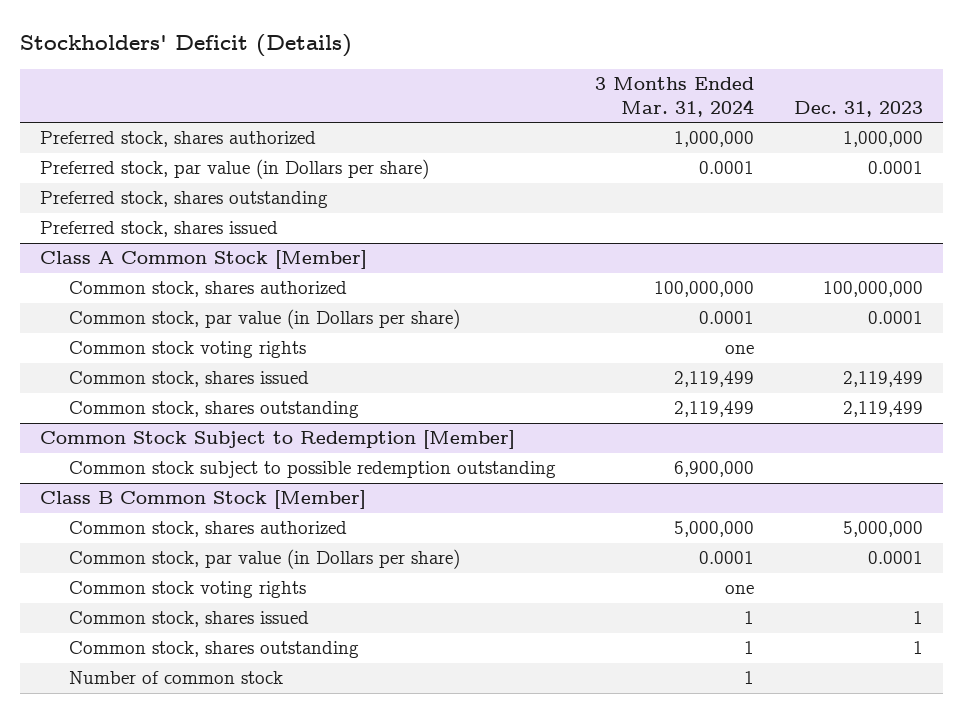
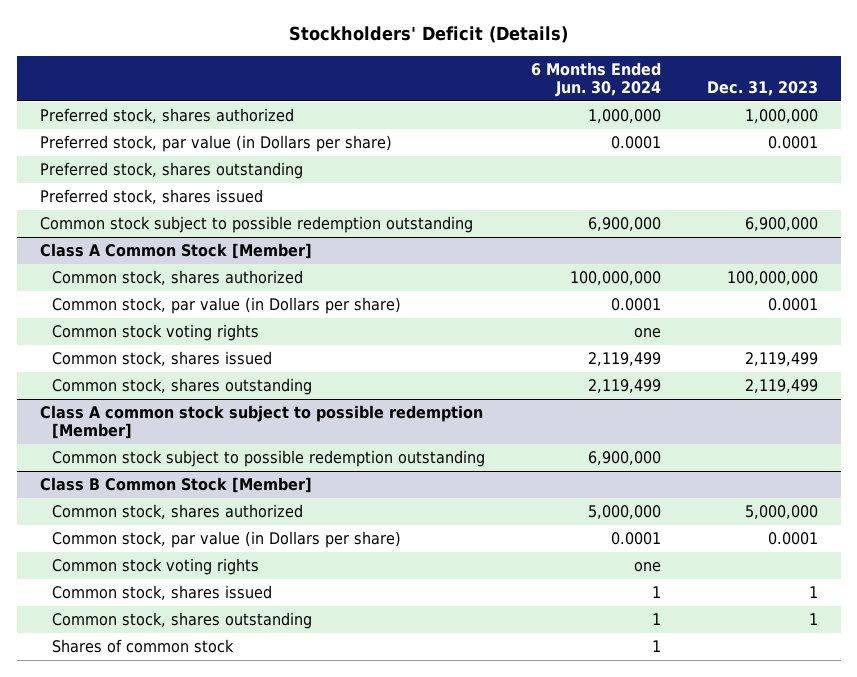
- | 3 Months Ended Mar. 31, 2024 | Dec. 31, 2023
+ | 6 Months Ended Jun. 30, 2024 | Dec. 31, 2023
+ Common stock subject to possible redemption outstanding | 6,900,000 | 6,900,000
- Common Stock Subject to Redemption [Member]
+ Class A common stock subject to possible redemption [Member]
@ Class B Common Stock [Member]
- Number of common stock | 1 |
+ Shares of common stock | 1 |

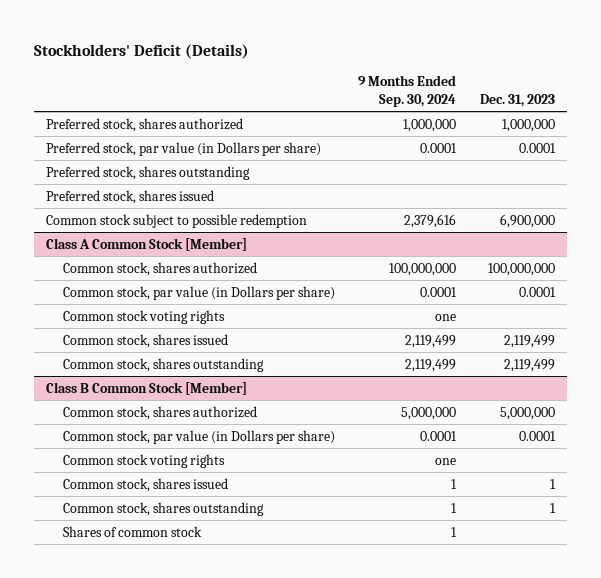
- | 6 Months Ended Jun. 30, 2024 | Dec. 31, 2023
+ | 9 Months Ended Sep. 30, 2024 | Dec. 31, 2023
- Common stock subject to possible redemption outstanding | 6,900,000 | 6,900,000
+ Common stock subject to possible redemption | 2,379,616 | 6,900,000
- Class A common stock subject to possible redemption [Member]
- Common stock subject to possible redemption outstanding | 6,900,000 |

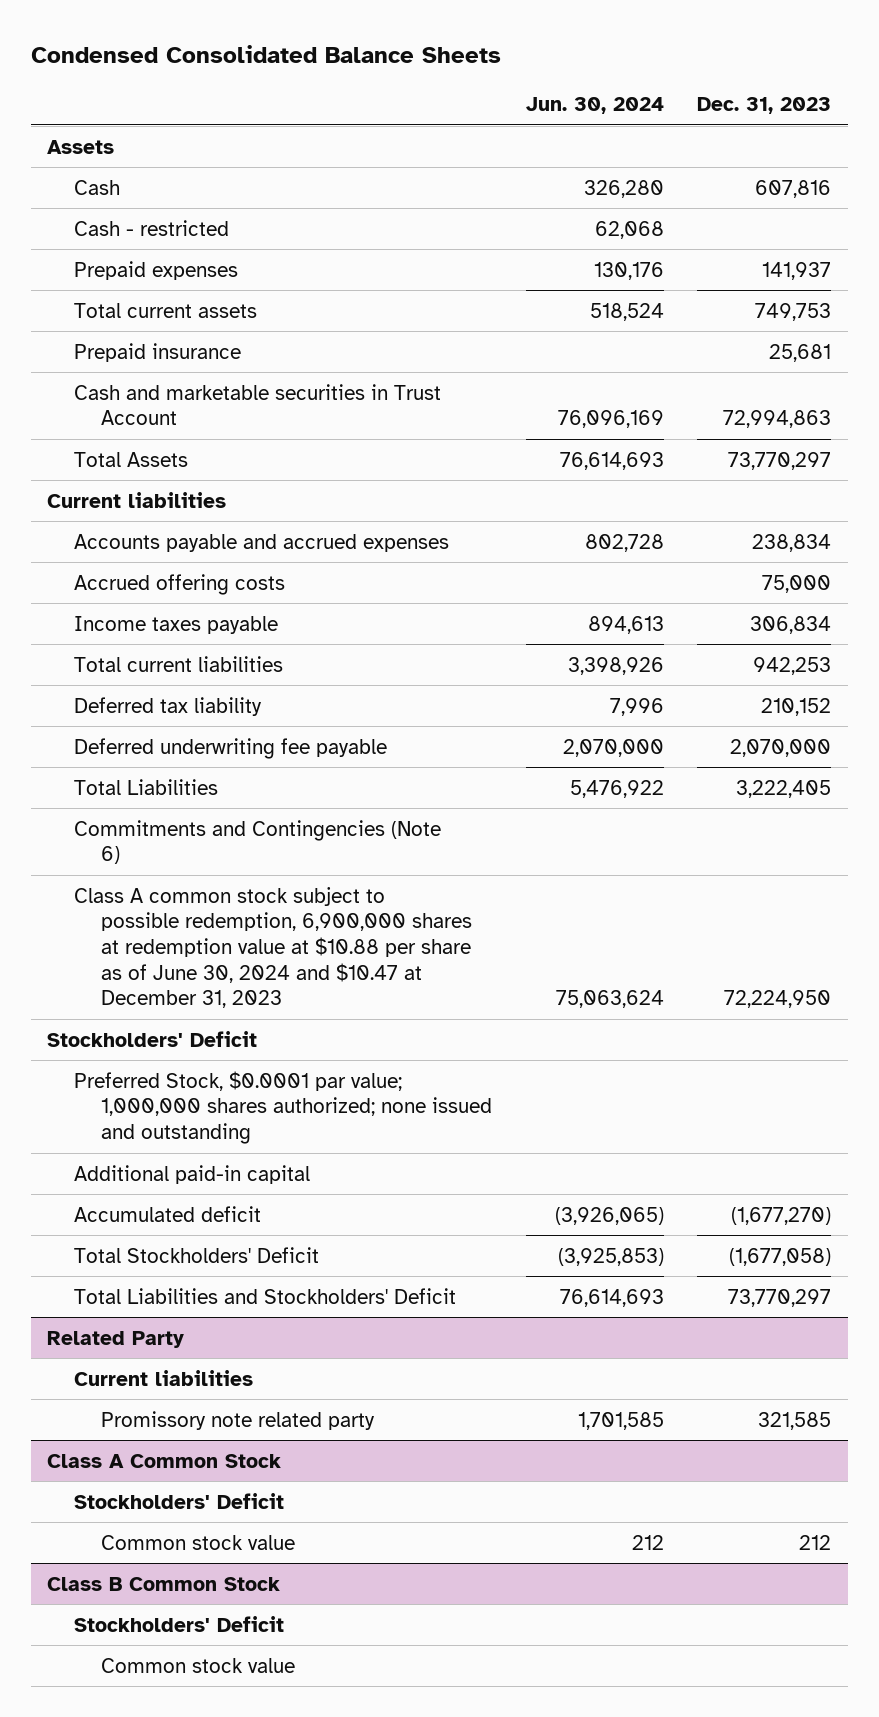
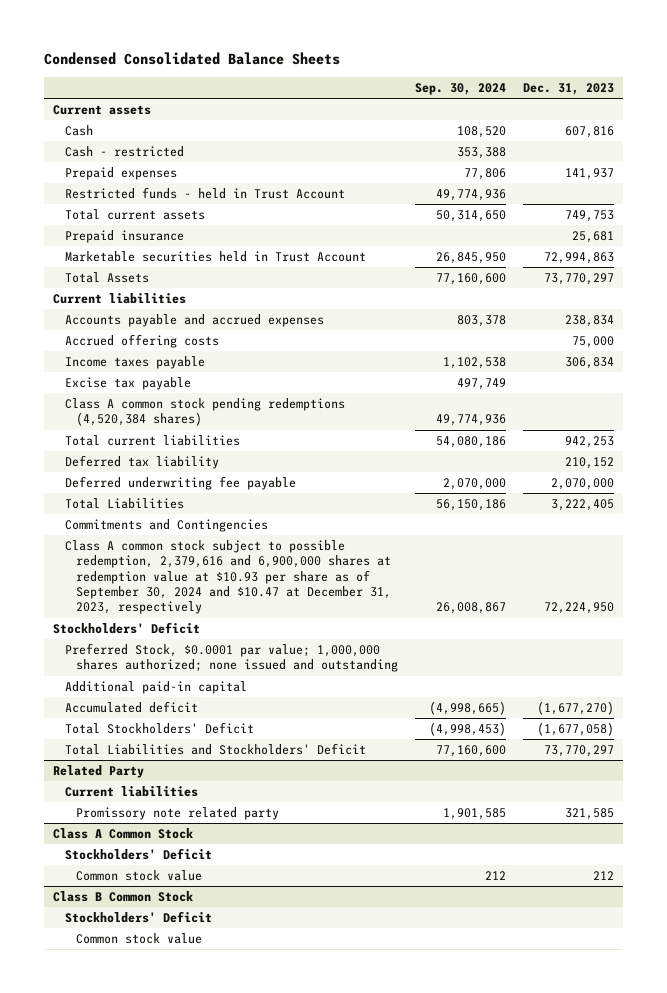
- | Jun. 30, 2024 | Dec. 31, 2023
+ | Sep. 30, 2024 | Dec. 31, 2023
- Assets
+ Current assets
+ Restricted funds - held in Trust Account | 49,774,936 |
- Cash and marketable securities in Trust Account | 76,096,169 | 72,994,863
+ Marketable securities held in Trust Account | 26,845,950 | 72,994,863
+ Excise tax payable | 497,749 |
+ Class A common stock pending redemptions (4,520,384 shares) | 49,774,936 |
- Commitments and Contingencies (Note 6)
- Class A common stock subject to possible redemption, 6,900,000 shares at redemption value at $10.88 per share as of June 30, 2024 and $10.47 at December 31, 2023 | 75,063,624 | 72,224,950
+ Commitments and Contingencies
+ Class A common stock subject to possible redemption, 2,379,616 and 6,900,000 shares at redemption value at $10.93 per share as of September 30, 2024 and $10.47 at December 31, 2023, respectively | 26,008,867 | 72,224,950

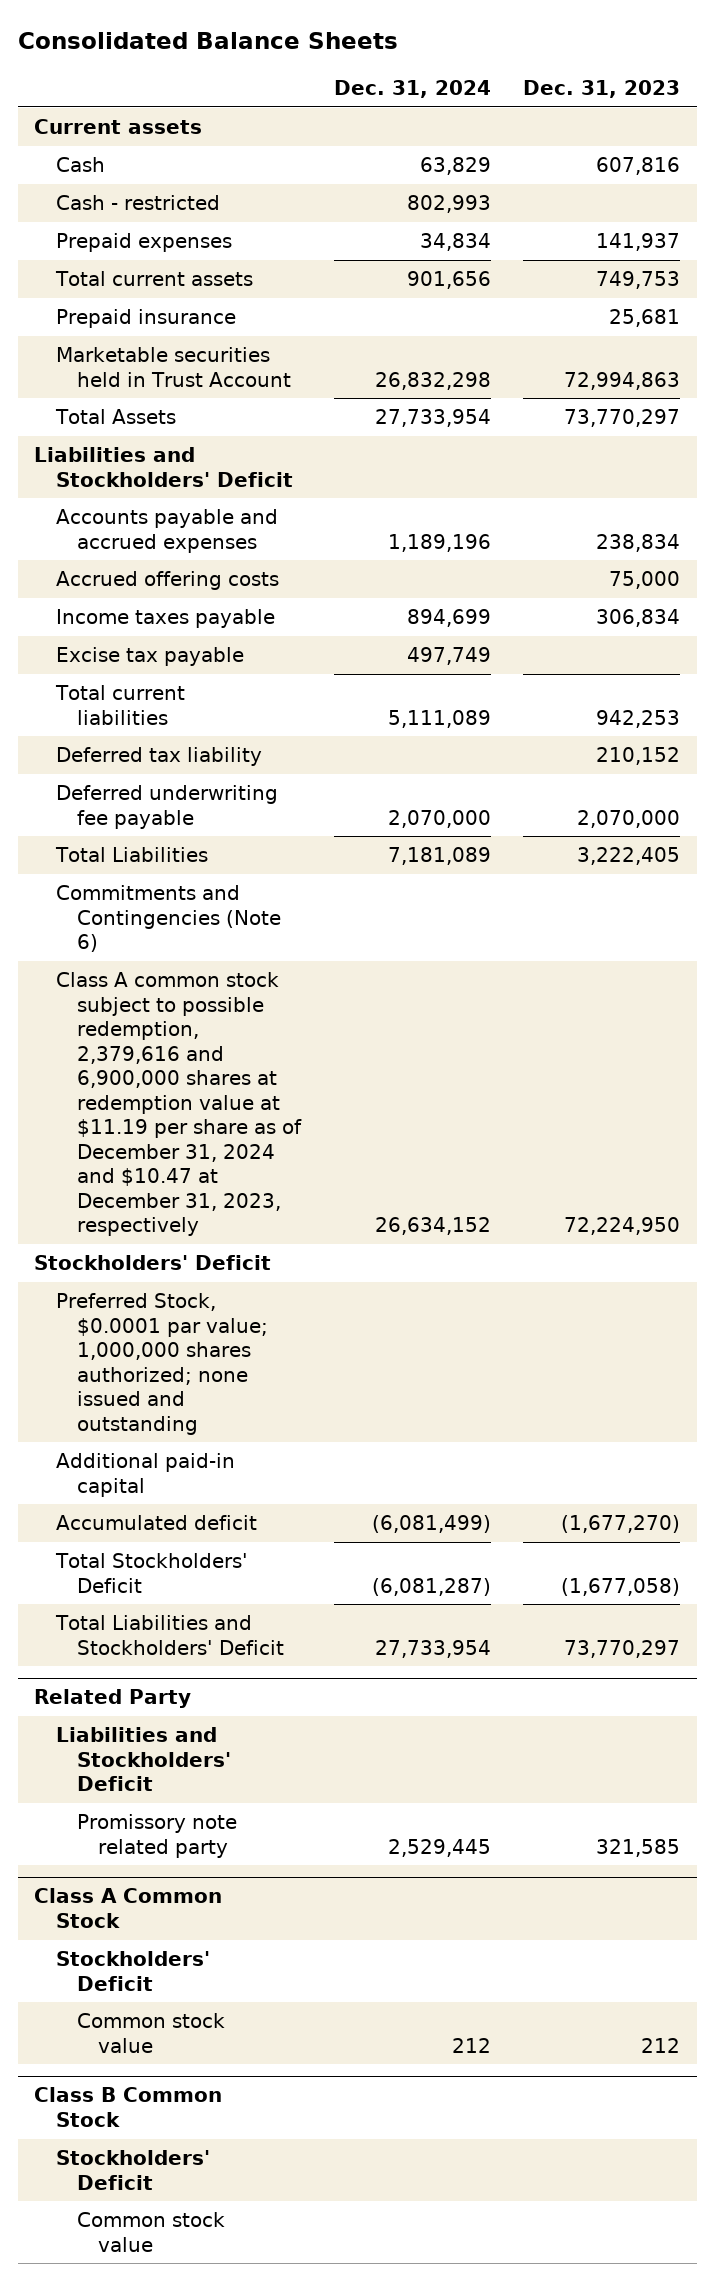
- Condensed Consolidated Balance Sheets
+ Consolidated Balance Sheets
- | Sep. 30, 2024 | Dec. 31, 2023
+ | Dec. 31, 2024 | Dec. 31, 2023
- Restricted funds - held in Trust Account | 49,774,936 |
- Current liabilities
+ Liabilities and Stockholders' Deficit
- Class A common stock pending redemptions (4,520,384 shares) | 49,774,936 |
- Commitments and Contingencies
- Class A common stock subject to possible redemption, 2,379,616 and 6,900,000 shares at redemption value at $10.93 per share as of September 30, 2024 and $10.47 at December 31, 2023, respectively | 26,008,867 | 72,224,950
+ Commitments and Contingencies (Note 6)
+ Class A common stock subject to possible redemption, 2,379,616 and 6,900,000 shares at redemption value at $11.19 per share as of December 31, 2024 and $10.47 at December 31, 2023, respectively | 26,634,152 | 72,224,950
@ Related Party
- Current liabilities
+ Liabilities and Stockholders' Deficit

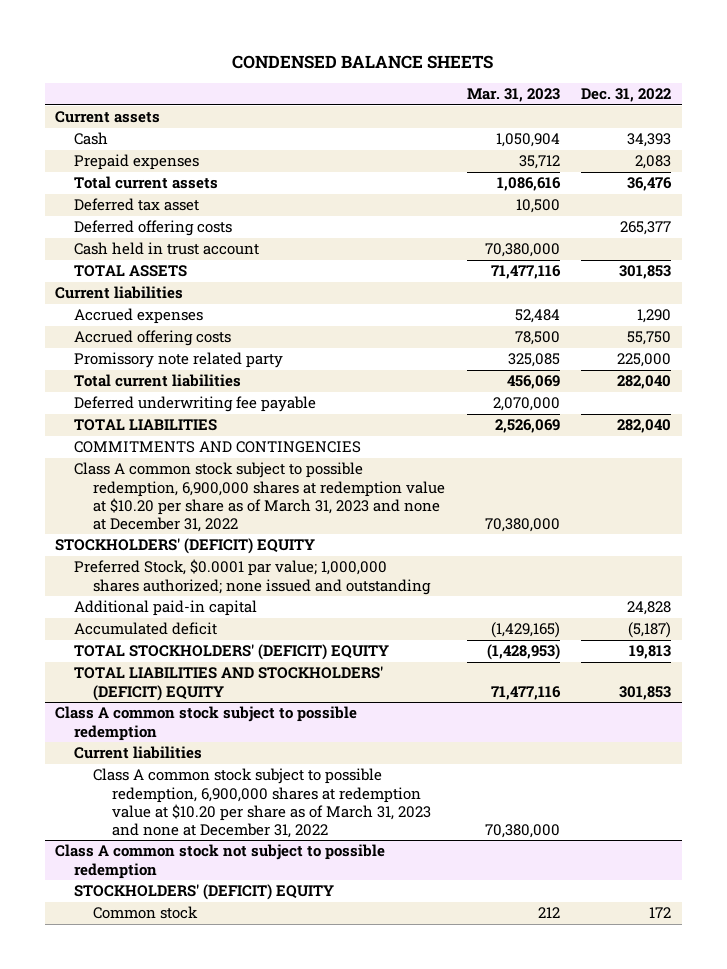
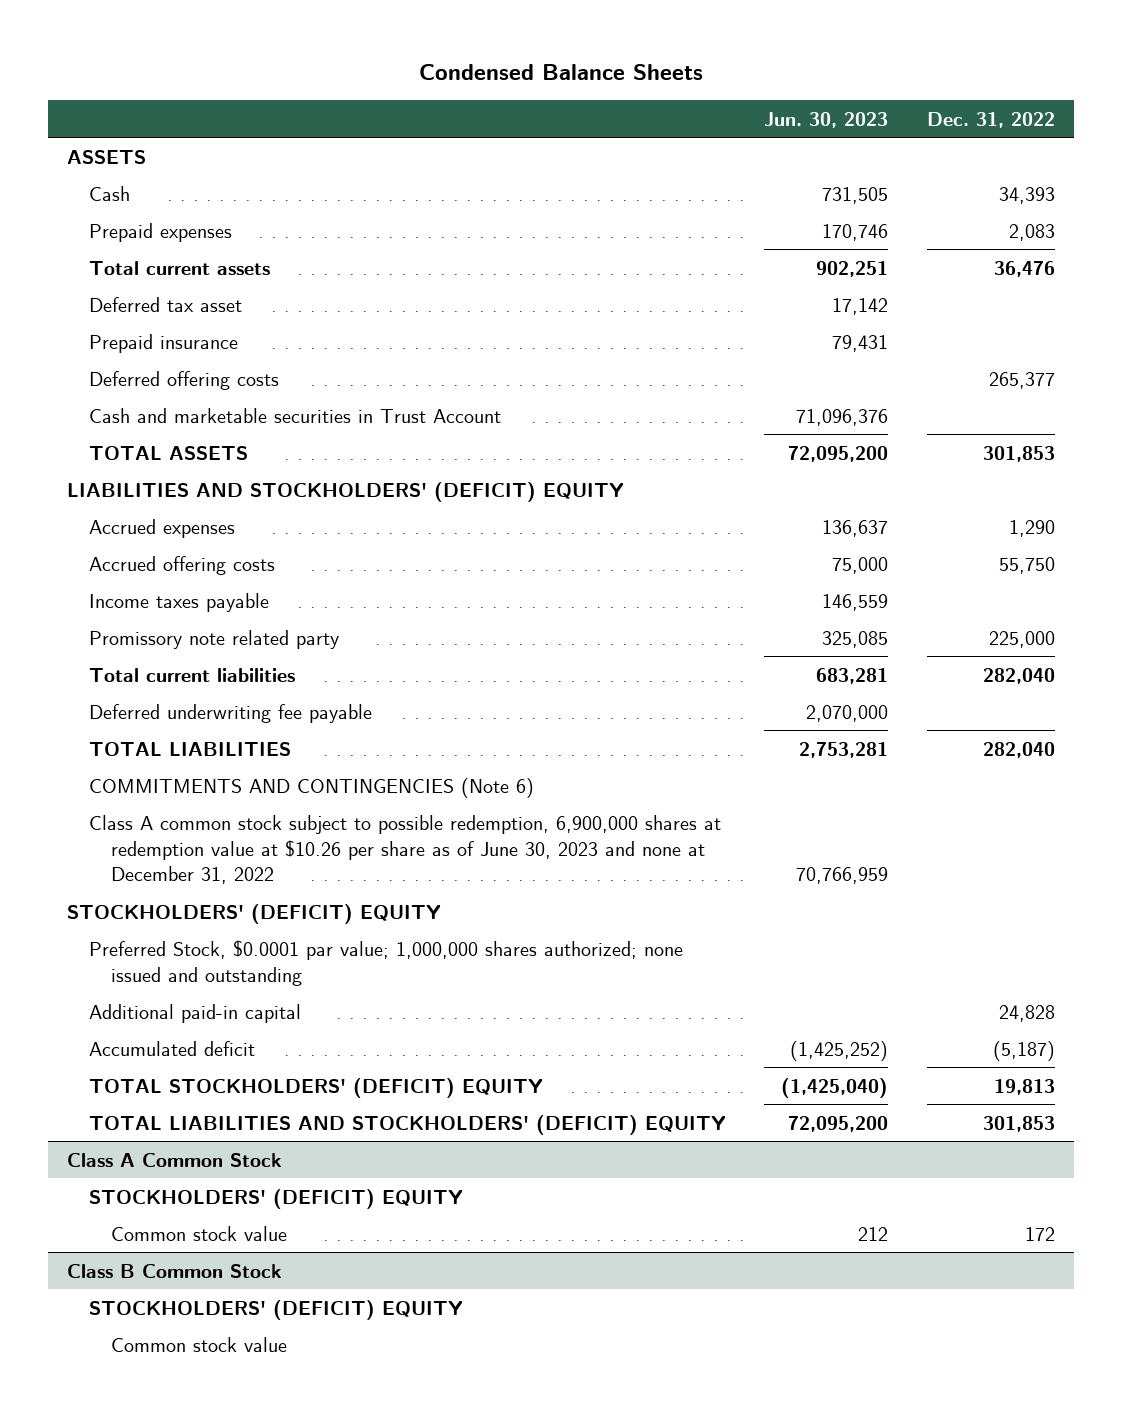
- CONDENSED BALANCE SHEETS
+ Condensed Balance Sheets
- | Mar. 31, 2023 | Dec. 31, 2022
+ | Jun. 30, 2023 | Dec. 31, 2022
- Current assets
+ ASSETS
+ Prepaid insurance | 79,431 |
- Cash held in trust account | 70,380,000 |
+ Cash and marketable securities in Trust Account | 71,096,376 |
- Current liabilities
+ LIABILITIES AND STOCKHOLDERS' (DEFICIT) EQUITY
+ Income taxes payable | 146,559 |
- COMMITMENTS AND CONTINGENCIES
- Class A common stock subject to possible redemption, 6,900,000 shares at redemption value at $10.20 per share as of March 31, 2023 and none at December 31, 2022 | 70,380,000 |
+ COMMITMENTS AND CONTINGENCIES (Note 6)
+ Class A common stock subject to possible redemption, 6,900,000 shares at redemption value at $10.26 per share as of June 30, 2023 and none at December 31, 2022 | 70,766,959 |
- Class A common stock subject to possible redemption
- Current liabilities
- Class A common stock subject to possible redemption, 6,900,000 shares at redemption value at $10.20 per share as of March 31, 2023 and none at December 31, 2022 | 70,380,000 |
- Class A common stock not subject to possible redemption
+ Class A Common Stock
- Common stock | 212 | 172
+ Common stock value | 212 | 172
+ Class B Common Stock
+ STOCKHOLDERS' (DEFICIT) EQUITY
+ Common stock value

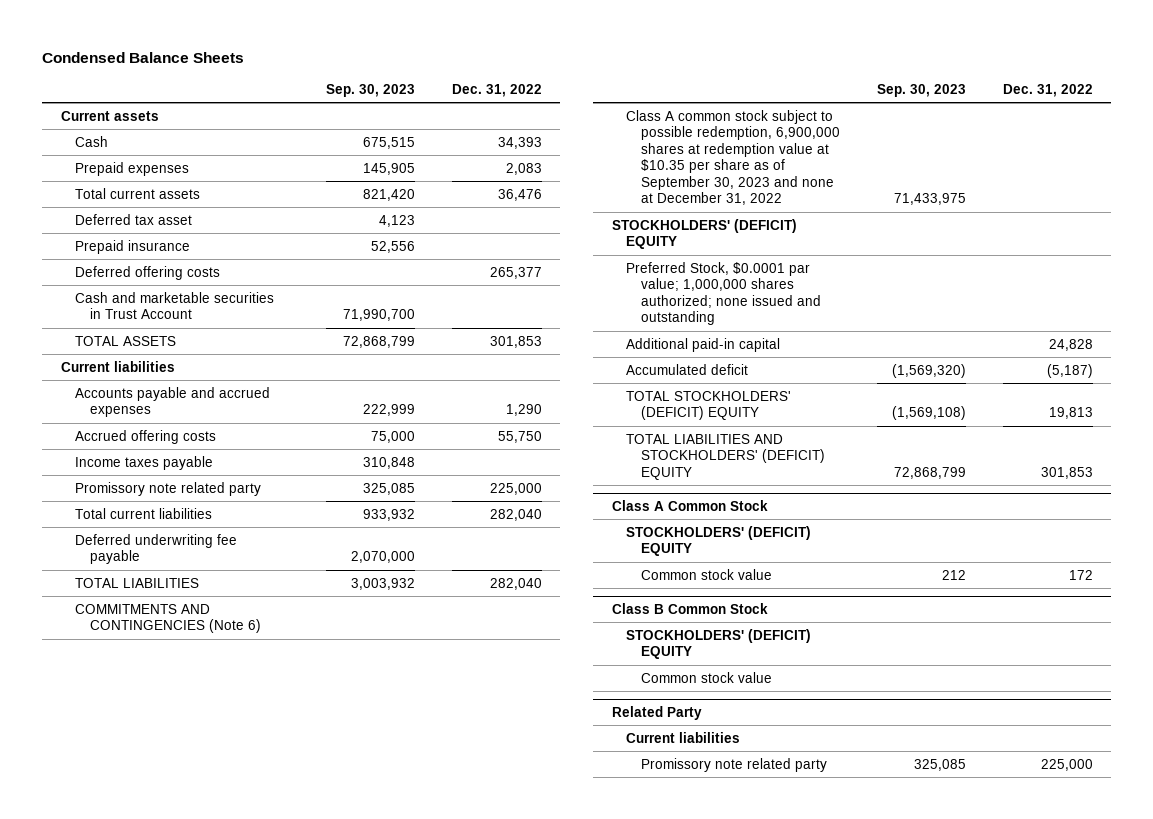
- | Jun. 30, 2023 | Dec. 31, 2022
+ | Sep. 30, 2023 | Dec. 31, 2022
- ASSETS
+ Current assets
- LIABILITIES AND STOCKHOLDERS' (DEFICIT) EQUITY
- Accrued expenses | 136,637 | 1,290
+ Current liabilities
+ Accounts payable and accrued expenses | 222,999 | 1,290
- Class A common stock subject to possible redemption, 6,900,000 shares at redemption value at $10.26 per share as of June 30, 2023 and none at December 31, 2022 | 70,766,959 |
+ Class A common stock subject to possible redemption, 6,900,000 shares at redemption value at $10.35 per share as of September 30, 2023 and none at December 31, 2022 | 71,433,975 |
+ Related Party
+ Current liabilities
+ Promissory note related party | 325,085 | 225,000

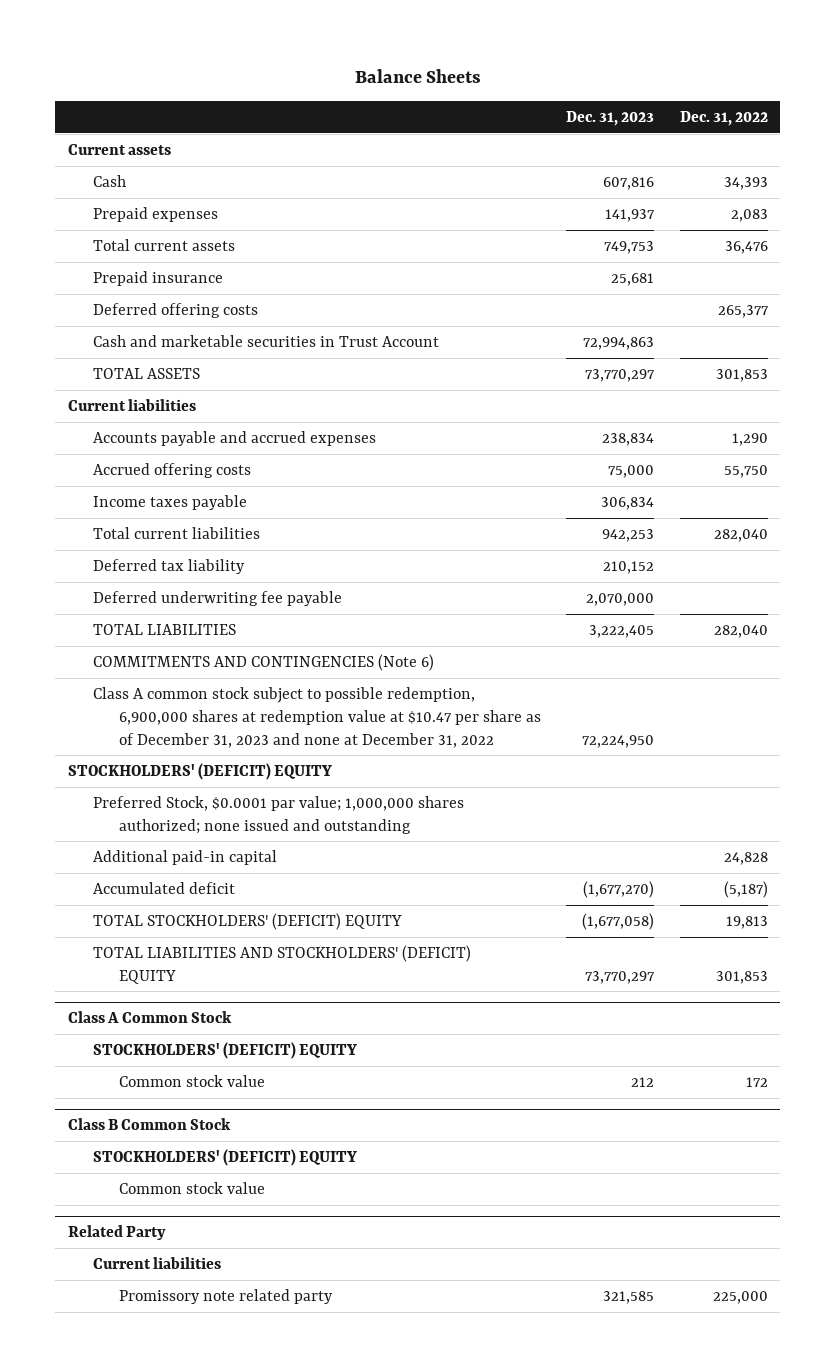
- Condensed Balance Sheets
+ Balance Sheets
- | Sep. 30, 2023 | Dec. 31, 2022
+ | Dec. 31, 2023 | Dec. 31, 2022
- Deferred tax asset | 4,123 |
- Promissory note related party | 325,085 | 225,000
+ Deferred tax liability | 210,152 |
- Class A common stock subject to possible redemption, 6,900,000 shares at redemption value at $10.35 per share as of September 30, 2023 and none at December 31, 2022 | 71,433,975 |
+ Class A common stock subject to possible redemption, 6,900,000 shares at redemption value at $10.47 per share as of December 31, 2023 and none at December 31, 2022 | 72,224,950 |

